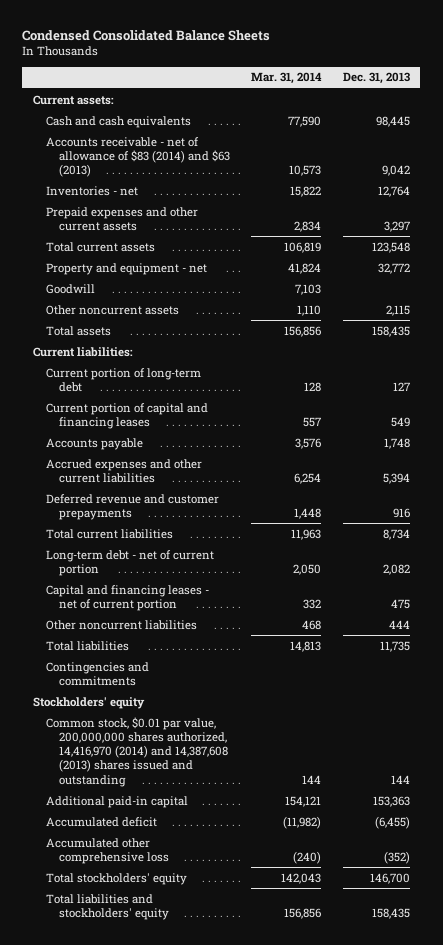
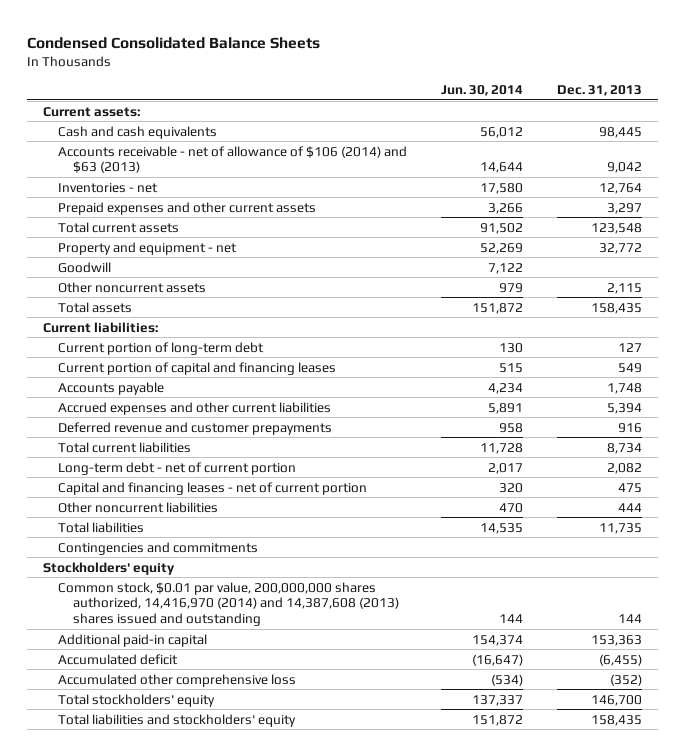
- | Mar. 31, 2014 | Dec. 31, 2013
+ | Jun. 30, 2014 | Dec. 31, 2013
- Accounts receivable - net of allowance of $83 (2014) and $63 (2013) | 10,573 | 9,042
+ Accounts receivable - net of allowance of $106 (2014) and $63 (2013) | 14,644 | 9,042

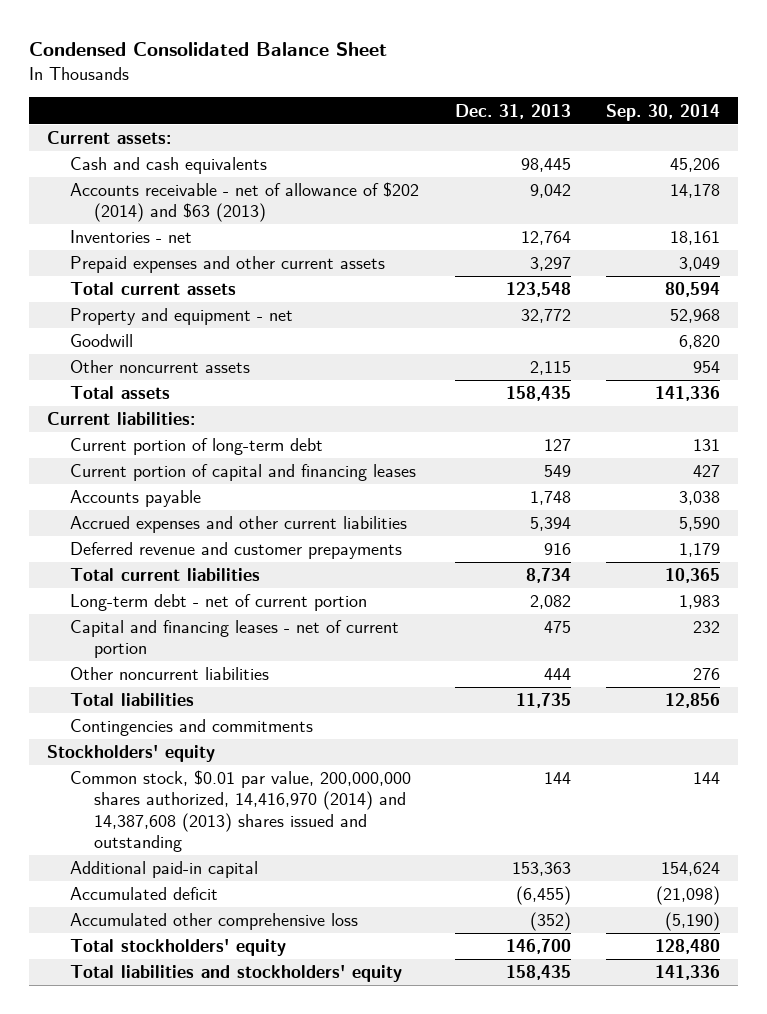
- Condensed Consolidated Balance Sheets
+ Condensed Consolidated Balance Sheet
- | Jun. 30, 2014 | Dec. 31, 2013
+ | Dec. 31, 2013 | Sep. 30, 2014
- Accounts receivable - net of allowance of $106 (2014) and $63 (2013) | 14,644 | 9,042
+ Accounts receivable - net of allowance of $202 (2014) and $63 (2013) | 9,042 | 14,178

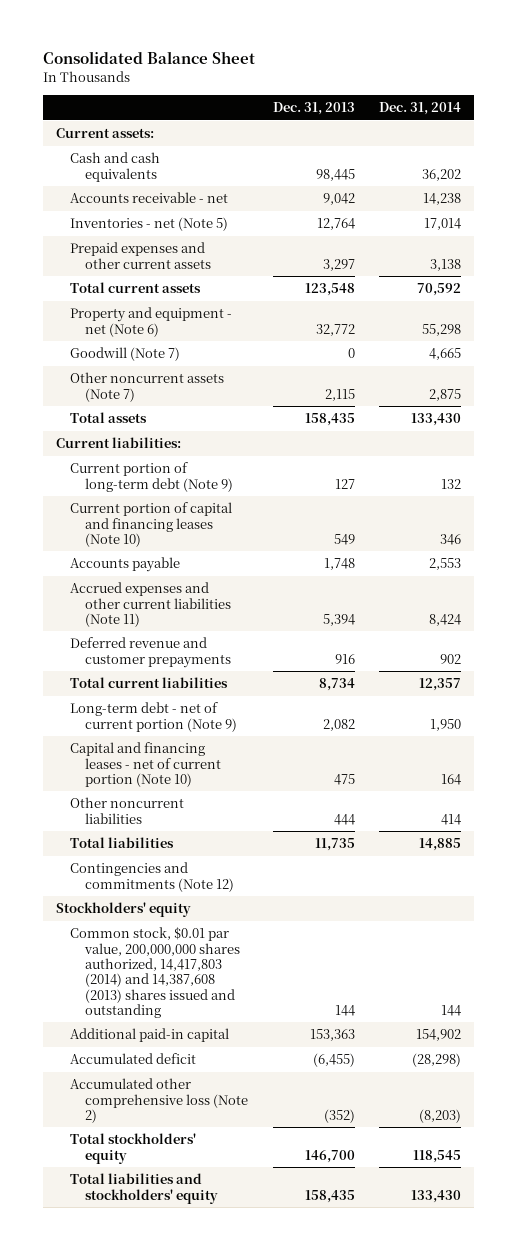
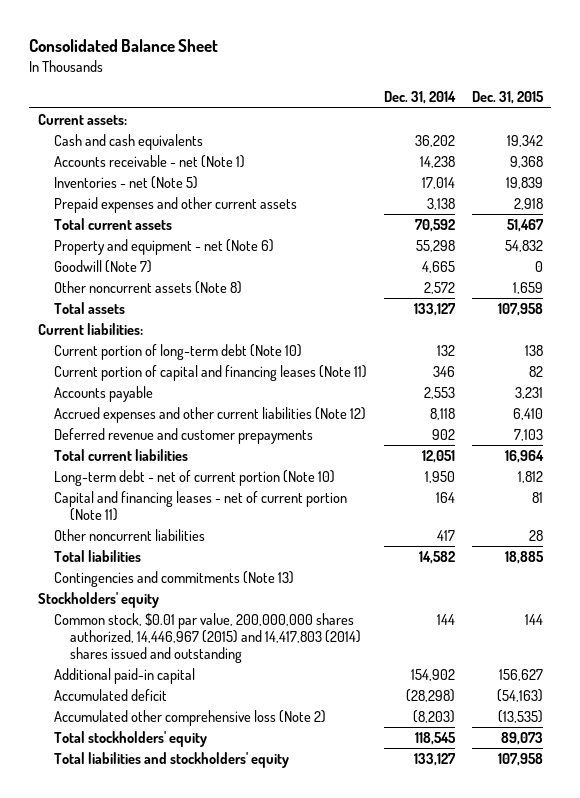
- | Dec. 31, 2013 | Dec. 31, 2014
+ | Dec. 31, 2014 | Dec. 31, 2015
- Accounts receivable - net | 9,042 | 14,238
+ Accounts receivable - net (Note 1) | 14,238 | 9,368
- Other noncurrent assets (Note 7) | 2,115 | 2,875
- Total assets | 158,435 | 133,430
+ Other noncurrent assets (Note 8) | 2,572 | 1,659
+ Total assets | 133,127 | 107,958
- Current portion of long-term debt (Note 9) | 127 | 132
- Current portion of capital and financing leases (Note 10) | 549 | 346
+ Current portion of long-term debt (Note 10) | 132 | 138
+ Current portion of capital and financing leases (Note 11) | 346 | 82
- Accrued expenses and other current liabilities (Note 11) | 5,394 | 8,424
+ Accrued expenses and other current liabilities (Note 12) | 8,118 | 6,410
- Total current liabilities | 8,734 | 12,357
- Long-term debt - net of current portion (Note 9) | 2,082 | 1,950
- Capital and financing leases - net of current portion (Note 10) | 475 | 164
- Other noncurrent liabilities | 444 | 414
- Total liabilities | 11,735 | 14,885
- Contingencies and commitments (Note 12)
+ Total current liabilities | 12,051 | 16,964
+ Long-term debt - net of current portion (Note 10) | 1,950 | 1,812
+ Capital and financing leases - net of current portion (Note 11) | 164 | 81
+ Other noncurrent liabilities | 417 | 28
+ Total liabilities | 14,582 | 18,885
+ Contingencies and commitments (Note 13)
- Common stock, $0.01 par value, 200,000,000 shares authorized, 14,417,803 (2014) and 14,387,608 (2013) shares issued and outstanding | 144 | 144
+ Common stock, $0.01 par value, 200,000,000 shares authorized, 14,446,967 (2015) and 14,417,803 (2014) shares issued and outstanding | 144 | 144
- Total liabilities and stockholders' equity | 158,435 | 133,430
+ Total liabilities and stockholders' equity | 133,127 | 107,958

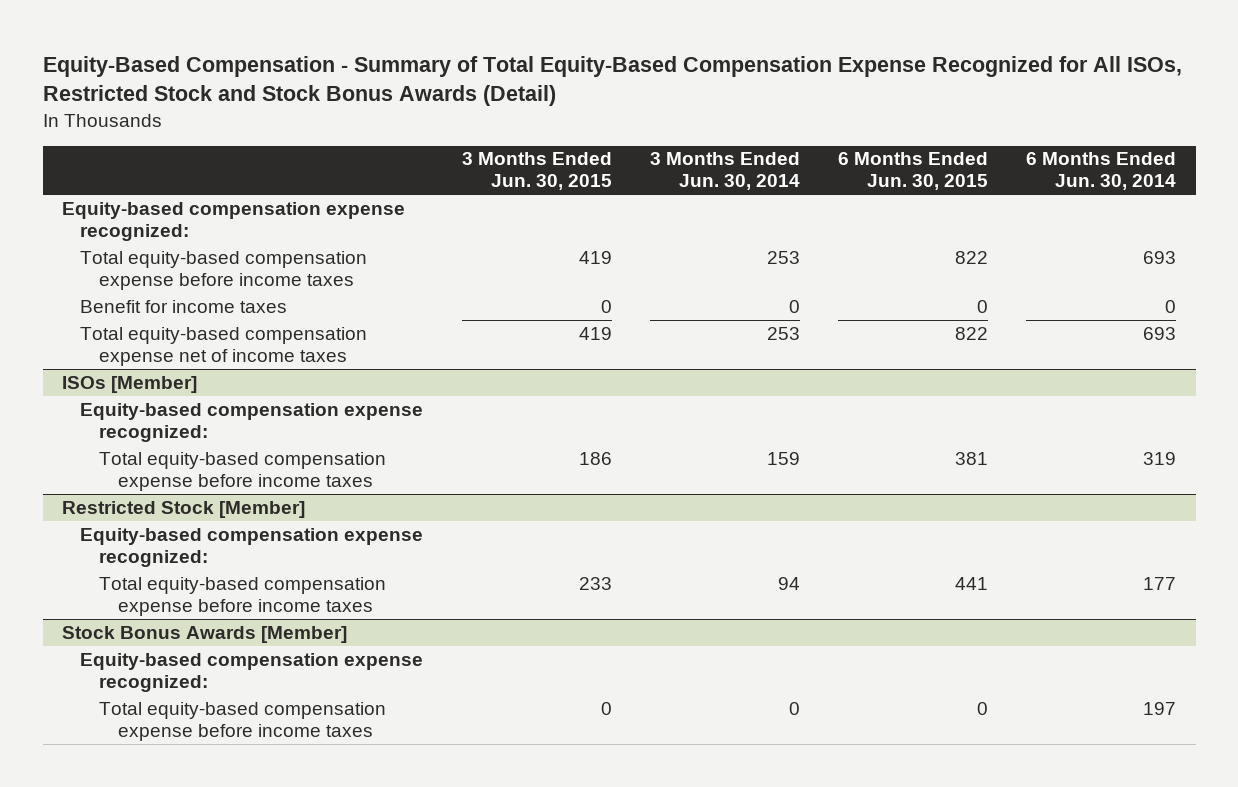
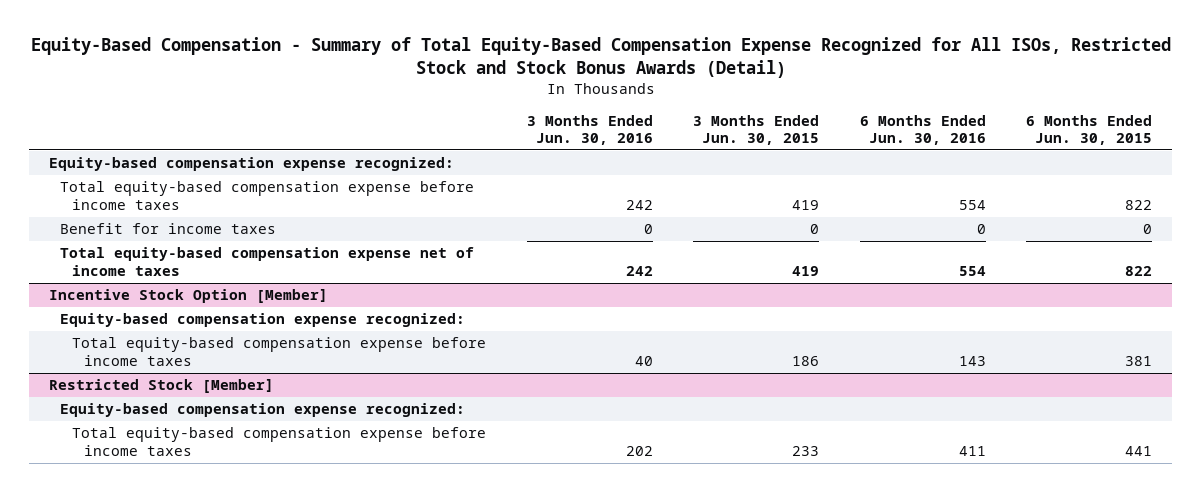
- | 3 Months Ended Jun. 30, 2015 | 3 Months Ended Jun. 30, 2014 | 6 Months Ended Jun. 30, 2015 | 6 Months Ended Jun. 30, 2014
+ | 3 Months Ended Jun. 30, 2016 | 3 Months Ended Jun. 30, 2015 | 6 Months Ended Jun. 30, 2016 | 6 Months Ended Jun. 30, 2015
- ISOs [Member]
+ Incentive Stock Option [Member]
- Stock Bonus Awards [Member]
- Equity-based compensation expense recognized:
- Total equity-based compensation expense before income taxes | 0 | 0 | 0 | 197

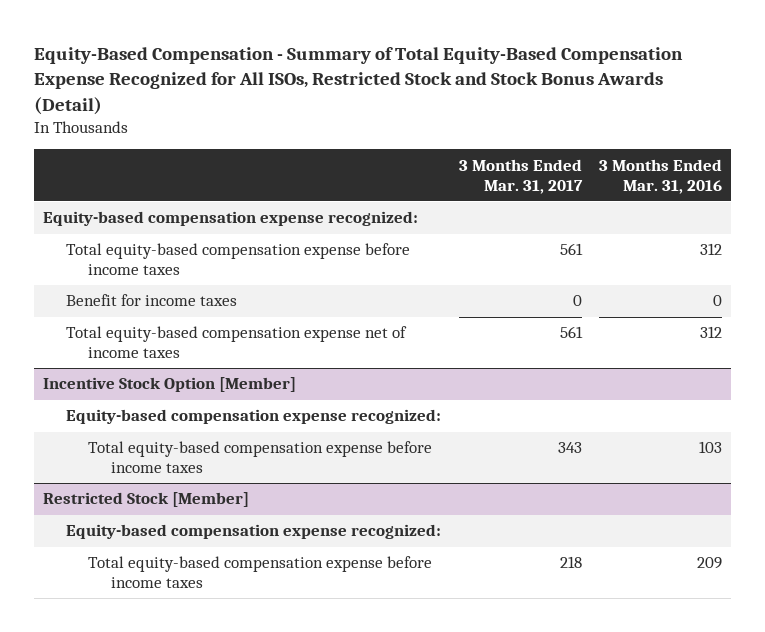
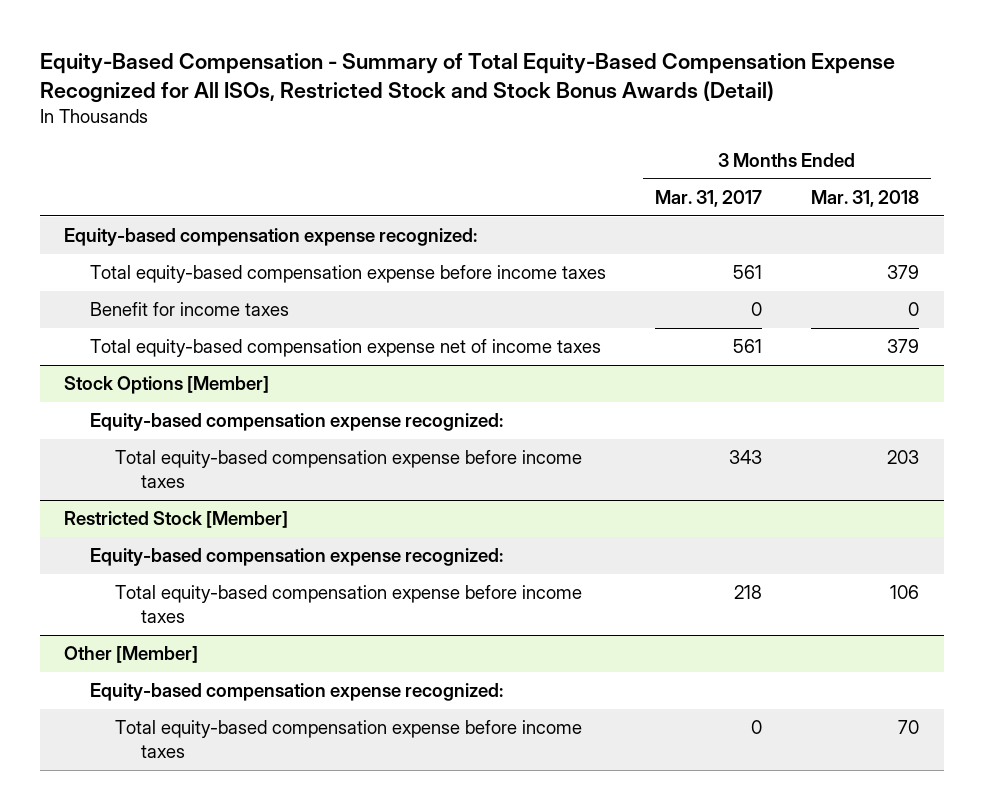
- | 3 Months Ended Mar. 31, 2017 | 3 Months Ended Mar. 31, 2016
+ | 3 Months Ended Mar. 31, 2017 | 3 Months Ended Mar. 31, 2018
- Incentive Stock Option [Member]
+ Stock Options [Member]
+ Other [Member]
+ Equity-based compensation expense recognized:
+ Total equity-based compensation expense before income taxes | 0 | 70

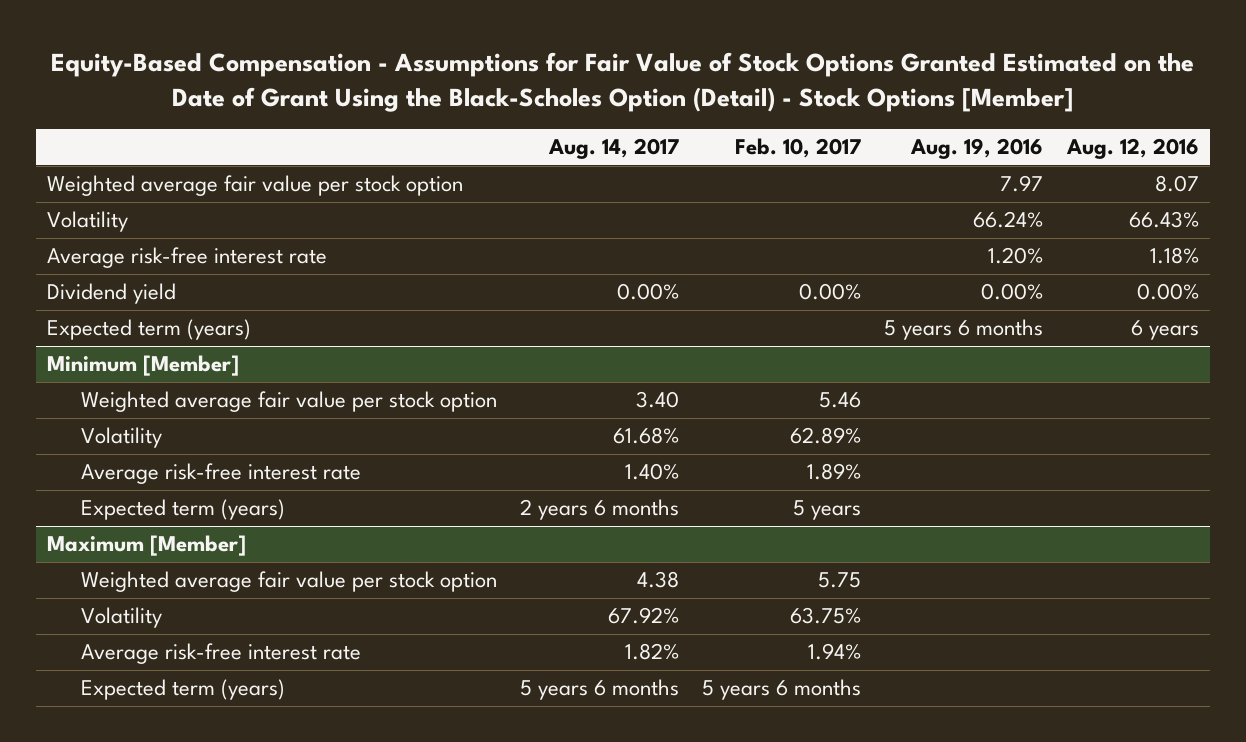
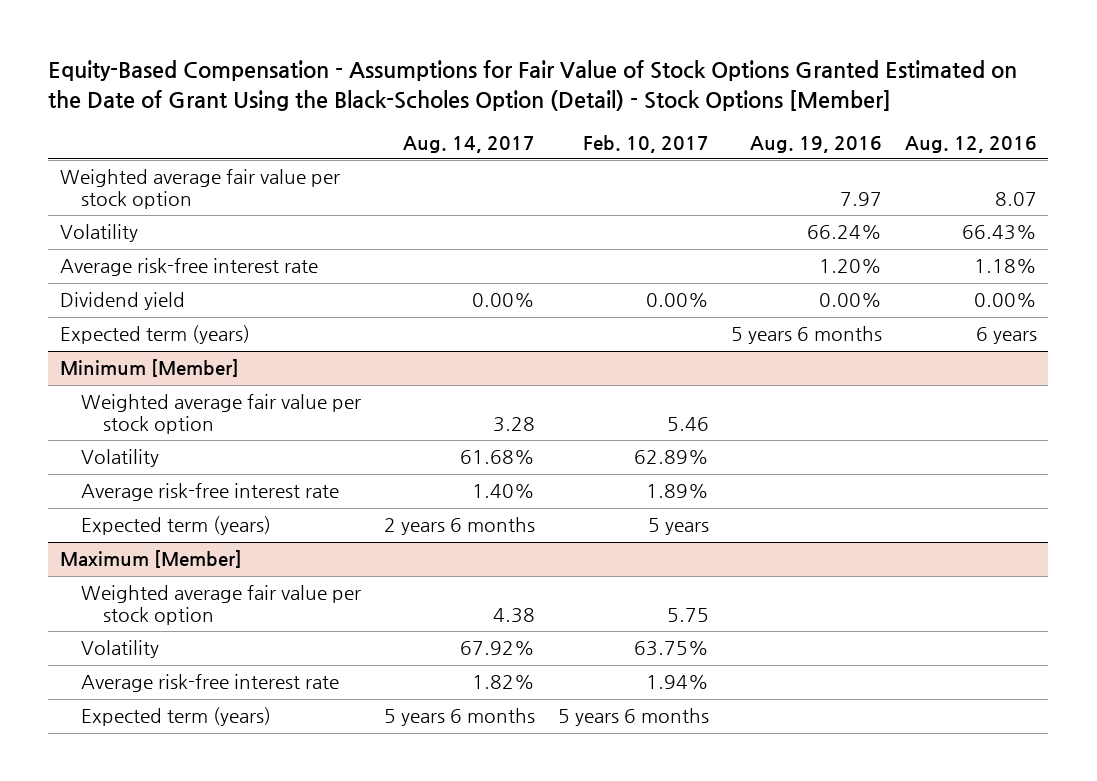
@ Minimum [Member]
- Weighted average fair value per stock option | 3.40 | 5.46 | |
+ Weighted average fair value per stock option | 3.28 | 5.46 | |

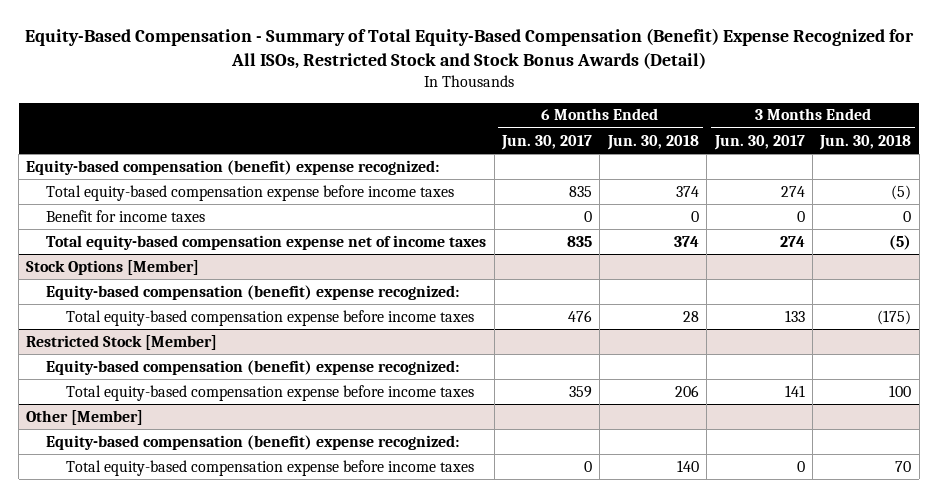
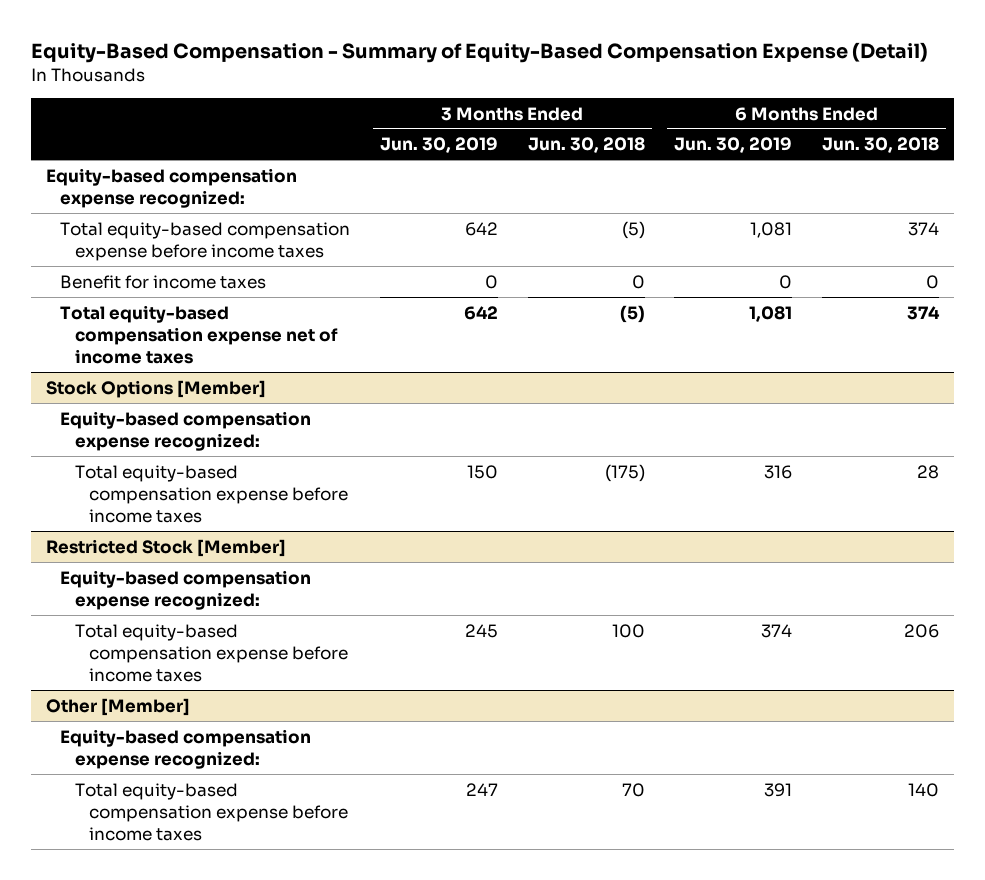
- Equity-Based Compensation - Summary of Total Equity-Based Compensation (Benefit) Expense Recognized for All ISOs, Restricted Stock and Stock Bonus Awards (Detail)
+ Equity-Based Compensation - Summary of Equity-Based Compensation Expense (Detail)
- | 6 Months Ended Jun. 30, 2017 | 6 Months Ended Jun. 30, 2018 | 3 Months Ended Jun. 30, 2017 | 3 Months Ended Jun. 30, 2018
+ | 3 Months Ended Jun. 30, 2019 | 3 Months Ended Jun. 30, 2018 | 6 Months Ended Jun. 30, 2019 | 6 Months Ended Jun. 30, 2018
- Equity-based compensation (benefit) expense recognized:
+ Equity-based compensation expense recognized:
@ Stock Options [Member]
- Equity-based compensation (benefit) expense recognized:
+ Equity-based compensation expense recognized:
@ Restricted Stock [Member]
- Equity-based compensation (benefit) expense recognized:
+ Equity-based compensation expense recognized:
@ Other [Member]
- Equity-based compensation (benefit) expense recognized:
+ Equity-based compensation expense recognized:

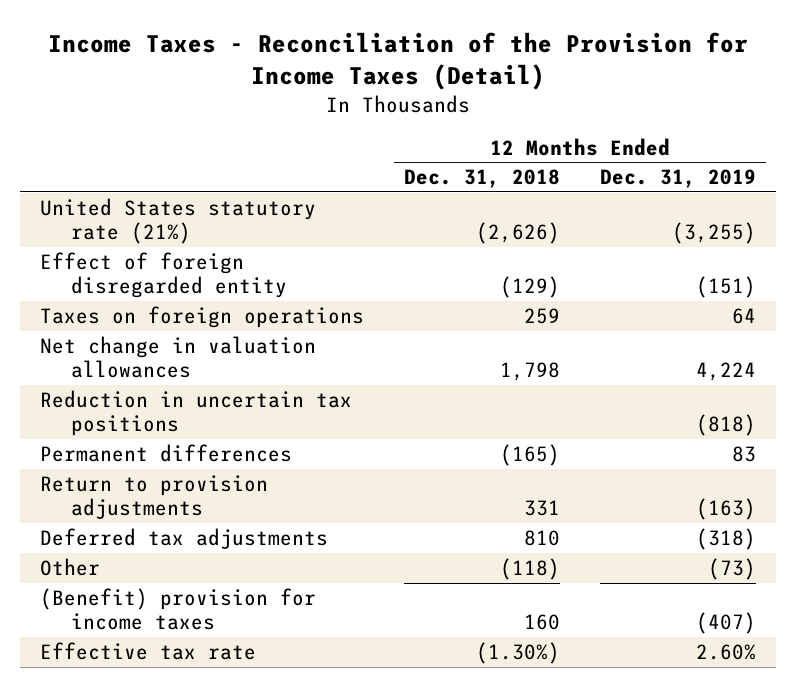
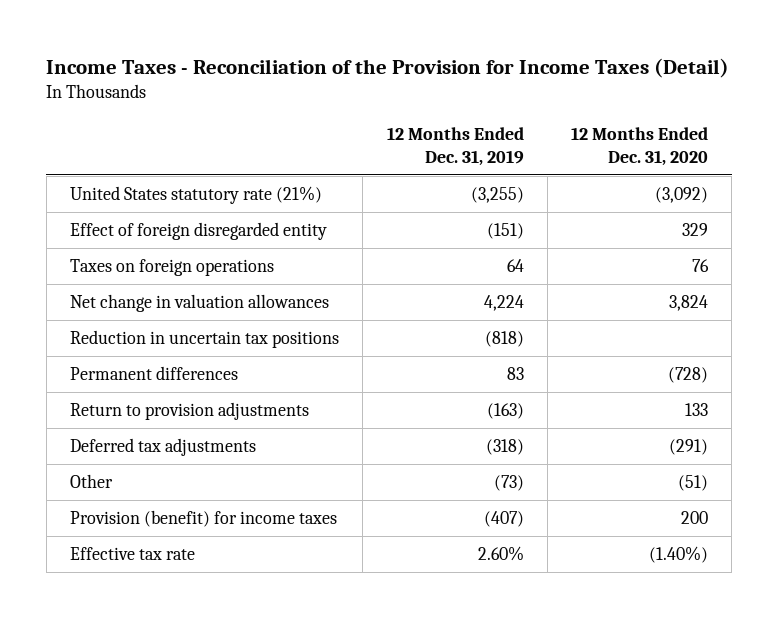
- | 12 Months Ended Dec. 31, 2018 | 12 Months Ended Dec. 31, 2019
+ | 12 Months Ended Dec. 31, 2019 | 12 Months Ended Dec. 31, 2020
- (Benefit) provision for income taxes | 160 | (407)
+ Provision (benefit) for income taxes | (407) | 200

